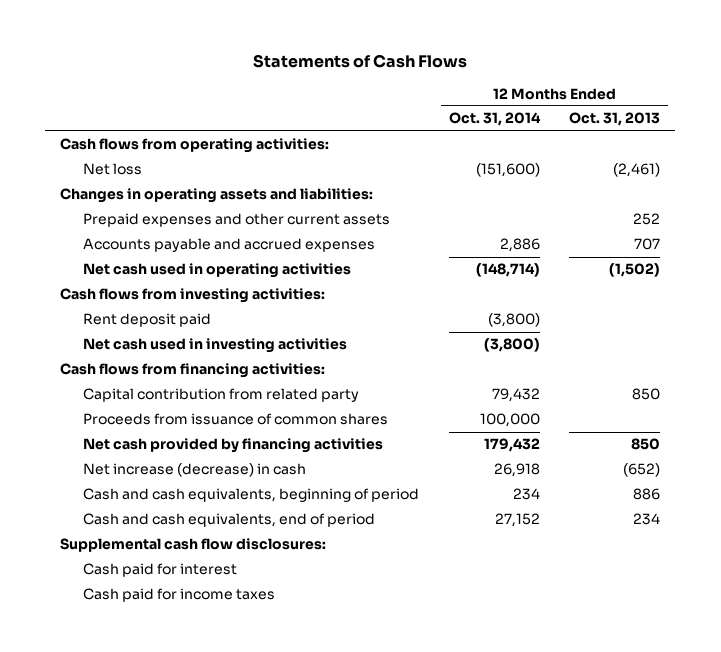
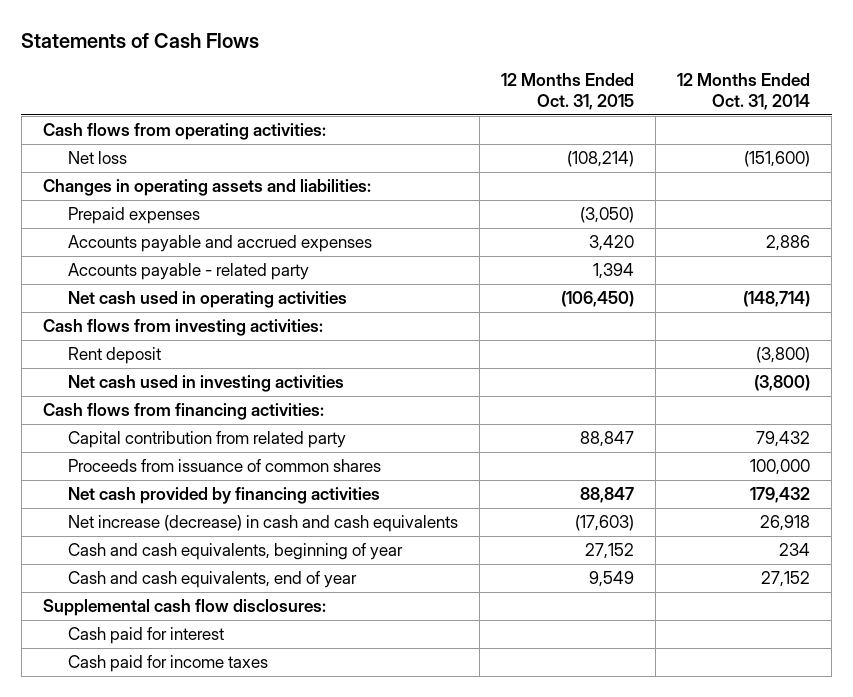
- | 12 Months Ended Oct. 31, 2014 | 12 Months Ended Oct. 31, 2013
+ | 12 Months Ended Oct. 31, 2015 | 12 Months Ended Oct. 31, 2014
- Prepaid expenses and other current assets | | 252
+ Prepaid expenses | (3,050) |
+ Accounts payable - related party | 1,394 |
- Rent deposit paid | (3,800) |
+ Rent deposit | | (3,800)
- Net increase (decrease) in cash | 26,918 | (652)
- Cash and cash equivalents, beginning of period | 234 | 886
- Cash and cash equivalents, end of period | 27,152 | 234
+ Net increase (decrease) in cash and cash equivalents | (17,603) | 26,918
+ Cash and cash equivalents, beginning of year | 27,152 | 234
+ Cash and cash equivalents, end of year | 9,549 | 27,152

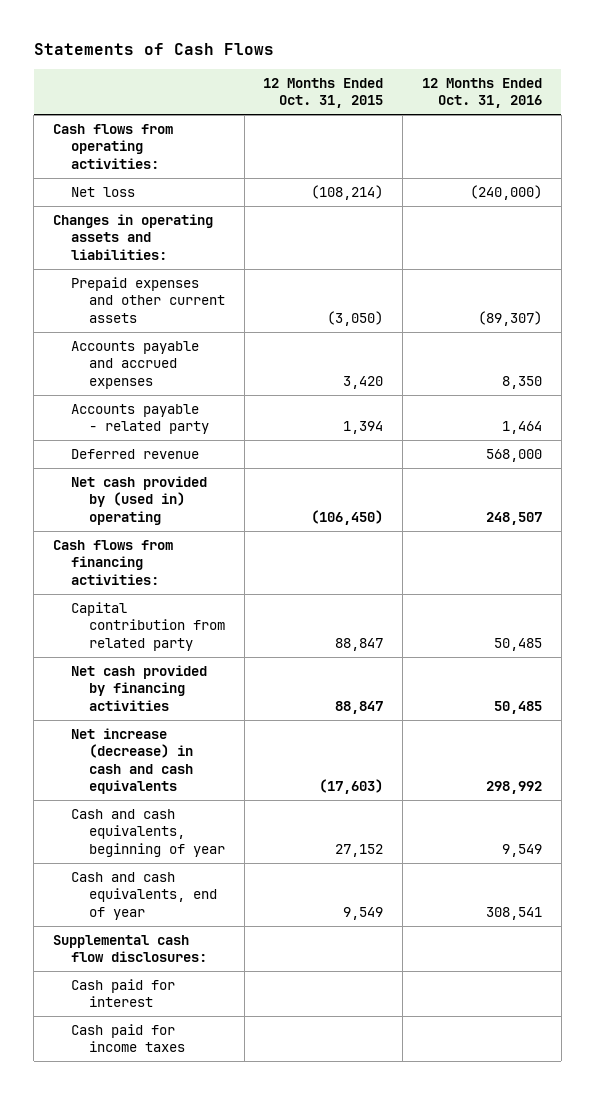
- | 12 Months Ended Oct. 31, 2015 | 12 Months Ended Oct. 31, 2014
+ | 12 Months Ended Oct. 31, 2015 | 12 Months Ended Oct. 31, 2016
- Prepaid expenses | (3,050) |
+ Prepaid expenses and other current assets | (3,050) | (89,307)
- Net cash used in operating activities | (106,450) | (148,714)
- Cash flows from investing activities:
- Rent deposit | | (3,800)
- Net cash used in investing activities | | (3,800)
+ Deferred revenue | | 568,000
+ Net cash provided by (used in) operating | (106,450) | 248,507
- Proceeds from issuance of common shares | | 100,000

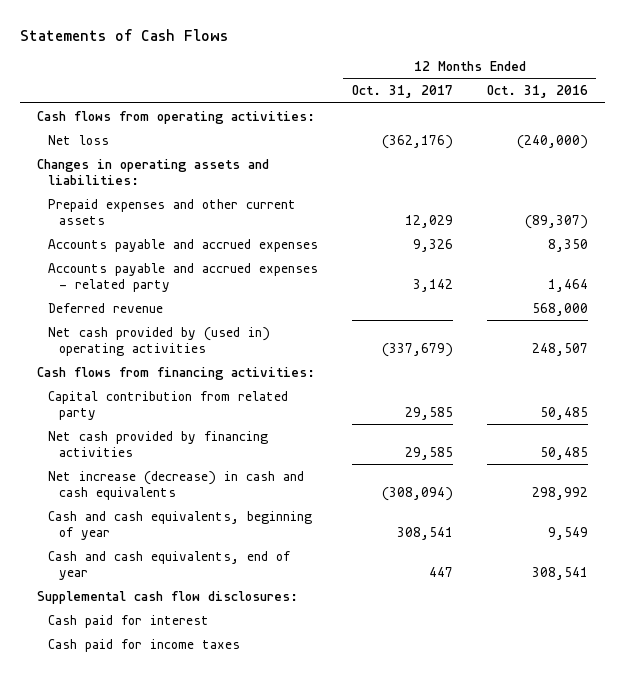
- | 12 Months Ended Oct. 31, 2015 | 12 Months Ended Oct. 31, 2016
+ | 12 Months Ended Oct. 31, 2017 | 12 Months Ended Oct. 31, 2016
- Accounts payable - related party | 1,394 | 1,464
+ Accounts payable and accrued expenses - related party | 3,142 | 1,464
- Net cash provided by (used in) operating | (106,450) | 248,507
+ Net cash provided by (used in) operating activities | (337,679) | 248,507

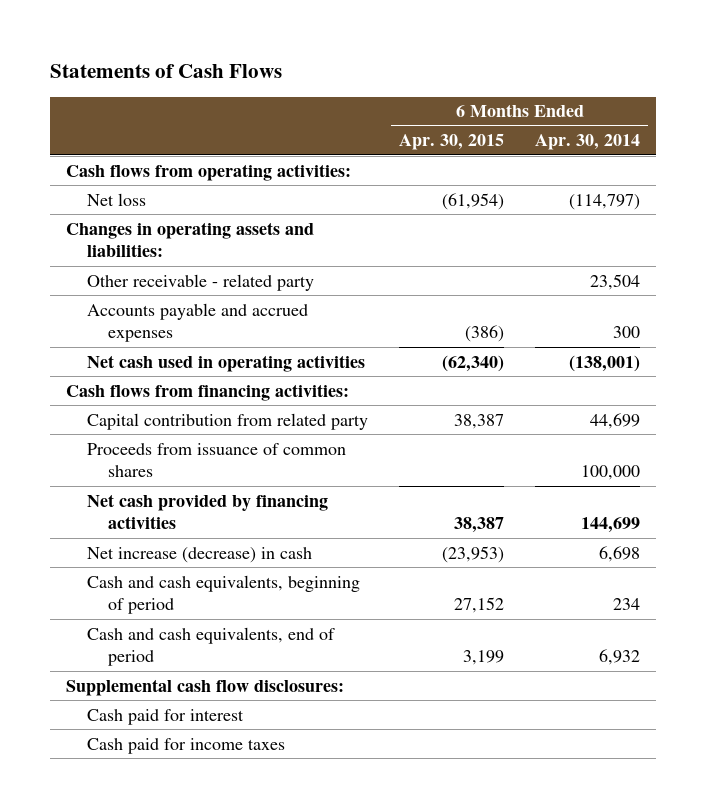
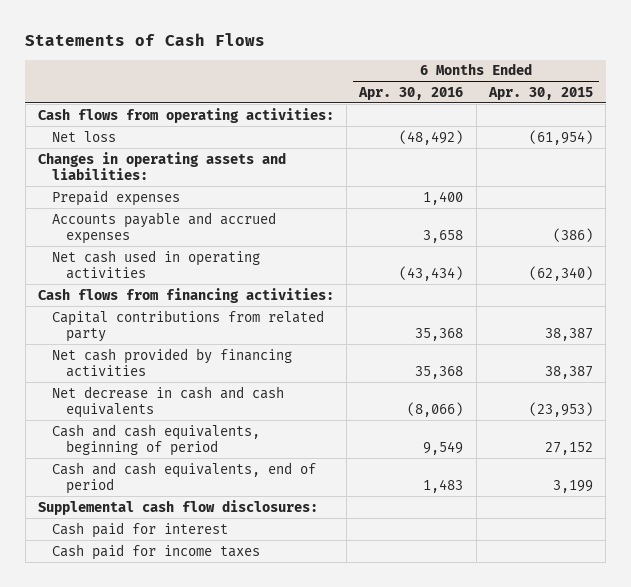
- | 6 Months Ended Apr. 30, 2015 | 6 Months Ended Apr. 30, 2014
+ | 6 Months Ended Apr. 30, 2016 | 6 Months Ended Apr. 30, 2015
- Other receivable - related party | | 23,504
+ Prepaid expenses | 1,400 |
- Capital contribution from related party | 38,387 | 44,699
- Proceeds from issuance of common shares | | 100,000
+ Capital contributions from related party | 35,368 | 38,387
- Net increase (decrease) in cash | (23,953) | 6,698
+ Net decrease in cash and cash equivalents | (8,066) | (23,953)

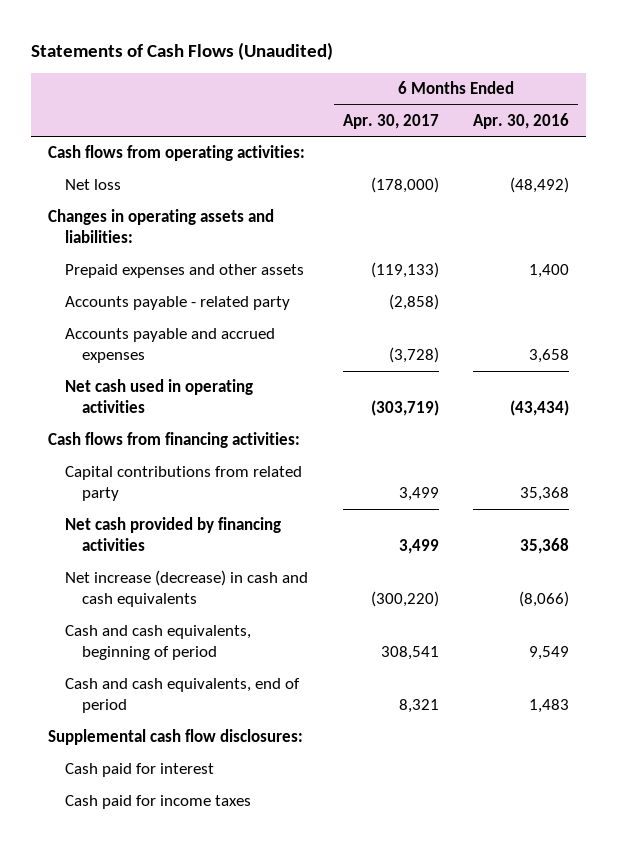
- Statements of Cash Flows
+ Statements of Cash Flows (Unaudited)
- | 6 Months Ended Apr. 30, 2016 | 6 Months Ended Apr. 30, 2015
+ | 6 Months Ended Apr. 30, 2017 | 6 Months Ended Apr. 30, 2016
- Prepaid expenses | 1,400 |
+ Prepaid expenses and other assets | (119,133) | 1,400
+ Accounts payable - related party | (2,858) |
- Net decrease in cash and cash equivalents | (8,066) | (23,953)
+ Net increase (decrease) in cash and cash equivalents | (300,220) | (8,066)

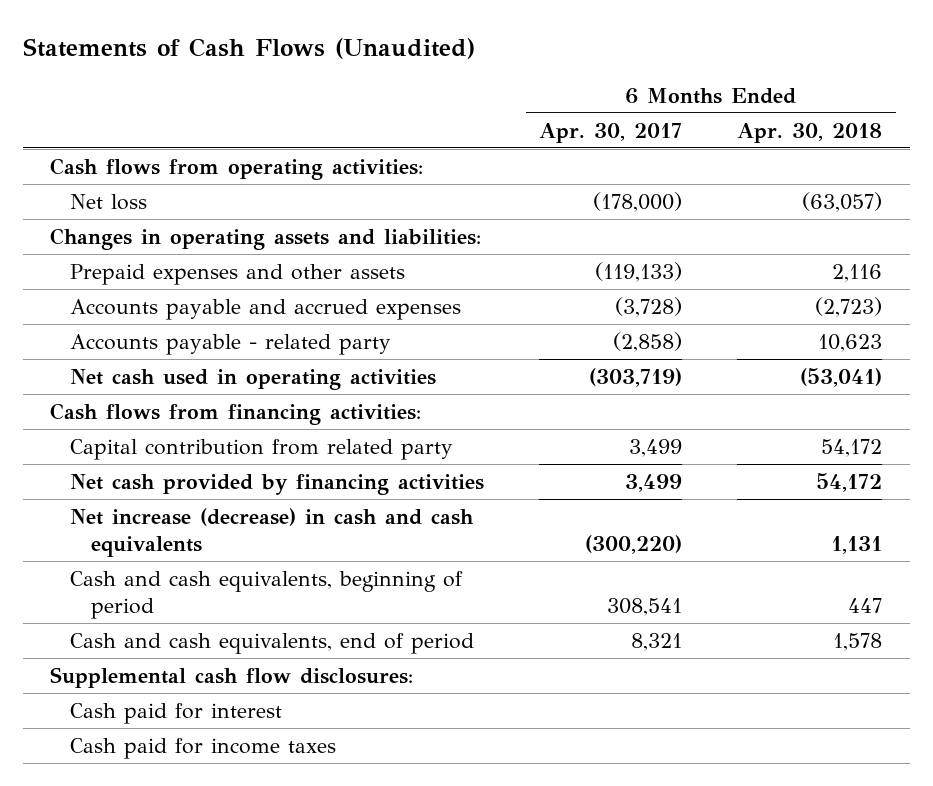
- | 6 Months Ended Apr. 30, 2017 | 6 Months Ended Apr. 30, 2016
+ | 6 Months Ended Apr. 30, 2017 | 6 Months Ended Apr. 30, 2018
moved down: Accounts payable - related party | (2,858) | 10,623
- Capital contributions from related party | 3,499 | 35,368
+ Capital contribution from related party | 3,499 | 54,172

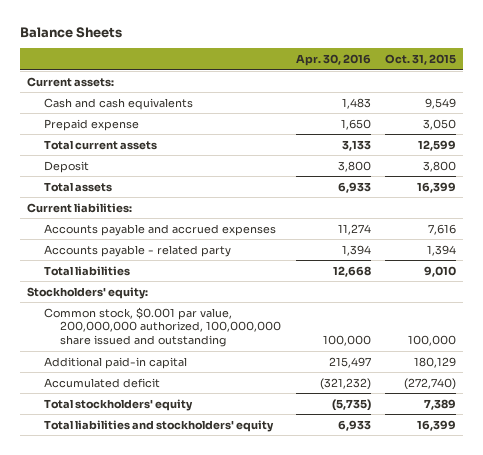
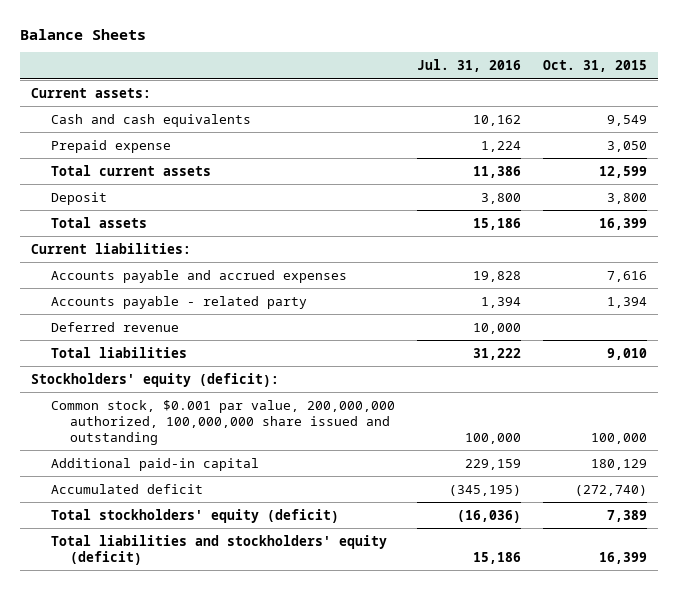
- | Apr. 30, 2016 | Oct. 31, 2015
+ | Jul. 31, 2016 | Oct. 31, 2015
+ Deferred revenue | 10,000 |
- Stockholders' equity:
+ Stockholders' equity (deficit):
- Total stockholders' equity | (5,735) | 7,389
- Total liabilities and stockholders' equity | 6,933 | 16,399
+ Total stockholders' equity (deficit) | (16,036) | 7,389
+ Total liabilities and stockholders' equity (deficit) | 15,186 | 16,399

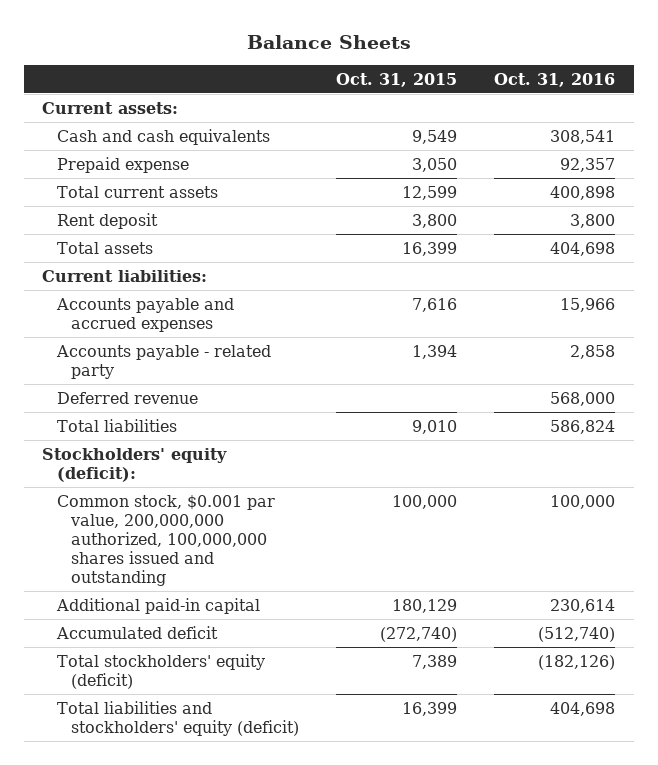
- | Jul. 31, 2016 | Oct. 31, 2015
+ | Oct. 31, 2015 | Oct. 31, 2016
- Deposit | 3,800 | 3,800
+ Rent deposit | 3,800 | 3,800
- Common stock, $0.001 par value, 200,000,000 authorized, 100,000,000 share issued and outstanding | 100,000 | 100,000
+ Common stock, $0.001 par value, 200,000,000 authorized, 100,000,000 shares issued and outstanding | 100,000 | 100,000

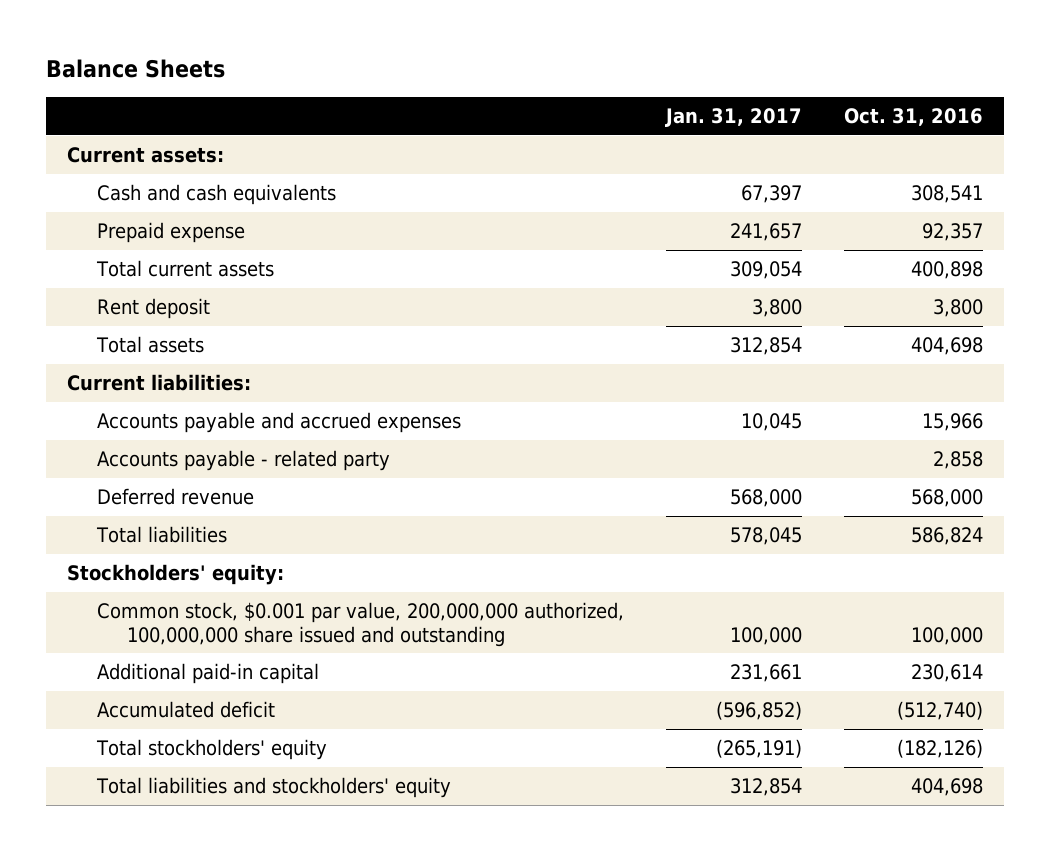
- | Oct. 31, 2015 | Oct. 31, 2016
+ | Jan. 31, 2017 | Oct. 31, 2016
- Stockholders' equity (deficit):
- Common stock, $0.001 par value, 200,000,000 authorized, 100,000,000 shares issued and outstanding | 100,000 | 100,000
+ Stockholders' equity:
+ Common stock, $0.001 par value, 200,000,000 authorized, 100,000,000 share issued and outstanding | 100,000 | 100,000
- Total stockholders' equity (deficit) | 7,389 | (182,126)
- Total liabilities and stockholders' equity (deficit) | 16,399 | 404,698
+ Total stockholders' equity | (265,191) | (182,126)
+ Total liabilities and stockholders' equity | 312,854 | 404,698

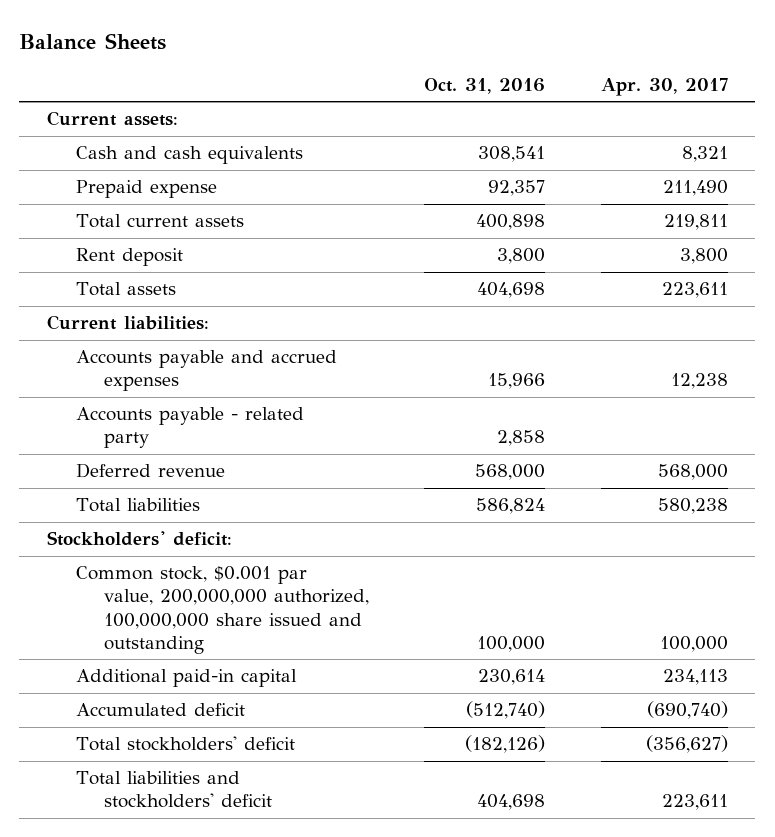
- | Jan. 31, 2017 | Oct. 31, 2016
+ | Oct. 31, 2016 | Apr. 30, 2017
- Stockholders' equity:
+ Stockholders' deficit:
- Total stockholders' equity | (265,191) | (182,126)
- Total liabilities and stockholders' equity | 312,854 | 404,698
+ Total stockholders' deficit | (182,126) | (356,627)
+ Total liabilities and stockholders' deficit | 404,698 | 223,611

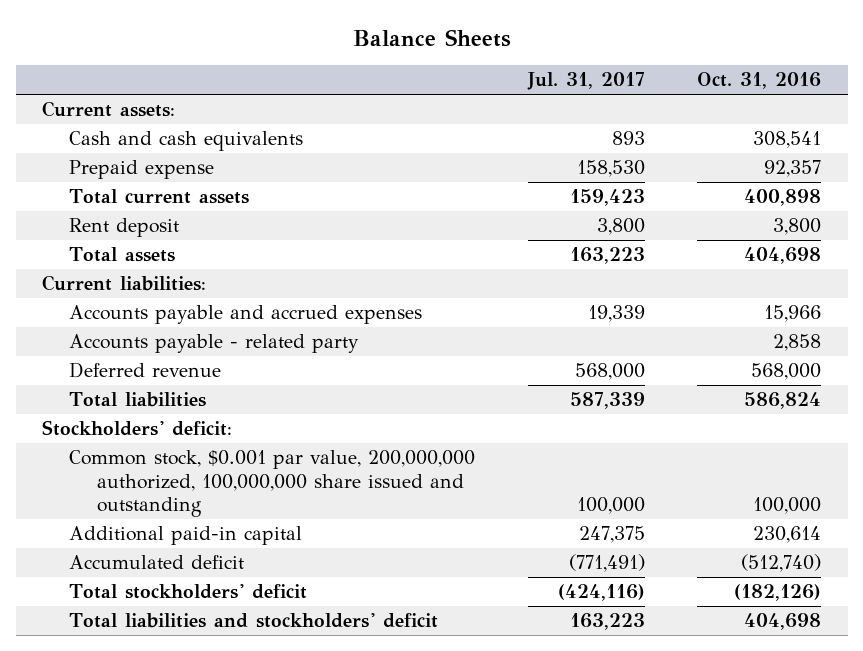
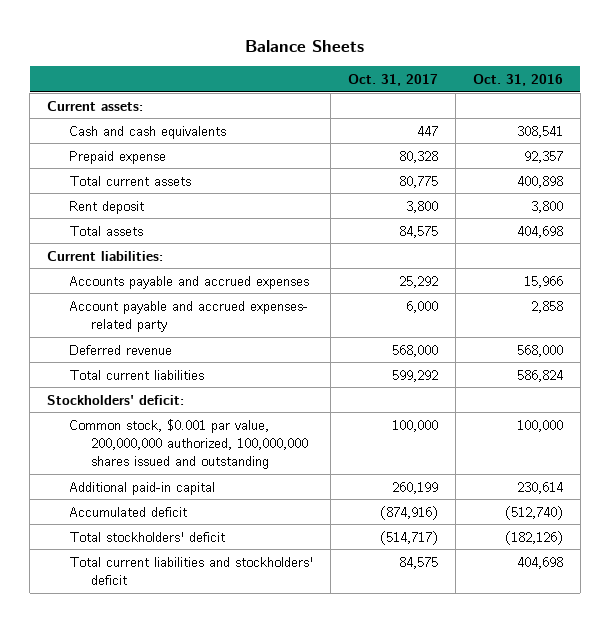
- | Jul. 31, 2017 | Oct. 31, 2016
+ | Oct. 31, 2017 | Oct. 31, 2016
- Accounts payable - related party | | 2,858
+ Account payable and accrued expenses- related party | 6,000 | 2,858
- Total liabilities | 587,339 | 586,824
+ Total current liabilities | 599,292 | 586,824
- Common stock, $0.001 par value, 200,000,000 authorized, 100,000,000 share issued and outstanding | 100,000 | 100,000
+ Common stock, $0.001 par value, 200,000,000 authorized, 100,000,000 shares issued and outstanding | 100,000 | 100,000
- Total liabilities and stockholders' deficit | 163,223 | 404,698
+ Total current liabilities and stockholders' deficit | 84,575 | 404,698

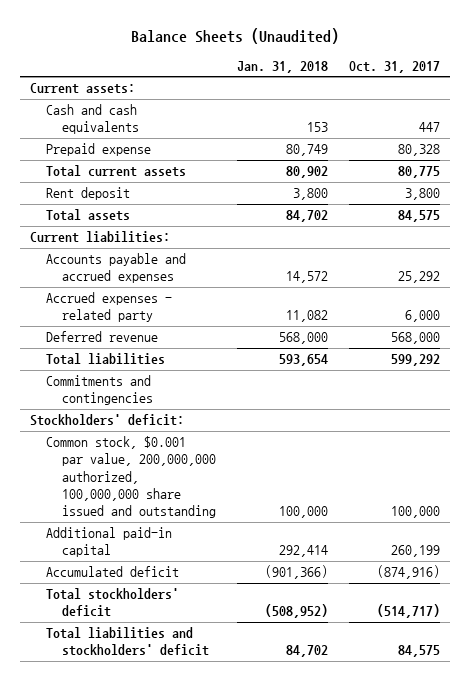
- Balance Sheets
+ Balance Sheets (Unaudited)
- | Oct. 31, 2017 | Oct. 31, 2016
+ | Jan. 31, 2018 | Oct. 31, 2017
- Account payable and accrued expenses- related party | 6,000 | 2,858
+ Accrued expenses - related party | 11,082 | 6,000
- Total current liabilities | 599,292 | 586,824
+ Total liabilities | 593,654 | 599,292
+ Commitments and contingencies
- Common stock, $0.001 par value, 200,000,000 authorized, 100,000,000 shares issued and outstanding | 100,000 | 100,000
+ Common stock, $0.001 par value, 200,000,000 authorized, 100,000,000 share issued and outstanding | 100,000 | 100,000
- Total current liabilities and stockholders' deficit | 84,575 | 404,698
+ Total liabilities and stockholders' deficit | 84,702 | 84,575

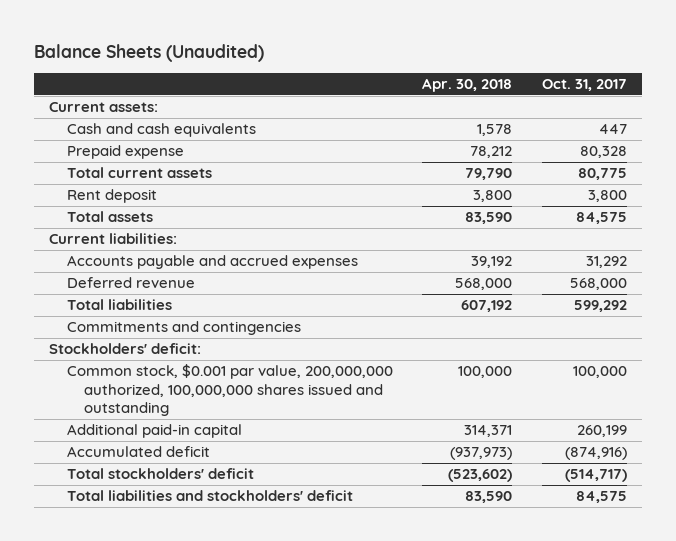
- | Jan. 31, 2018 | Oct. 31, 2017
+ | Apr. 30, 2018 | Oct. 31, 2017
- Accounts payable and accrued expenses | 14,572 | 25,292
- Accrued expenses - related party | 11,082 | 6,000
+ Accounts payable and accrued expenses | 39,192 | 31,292
- Common stock, $0.001 par value, 200,000,000 authorized, 100,000,000 share issued and outstanding | 100,000 | 100,000
+ Common stock, $0.001 par value, 200,000,000 authorized, 100,000,000 shares issued and outstanding | 100,000 | 100,000

